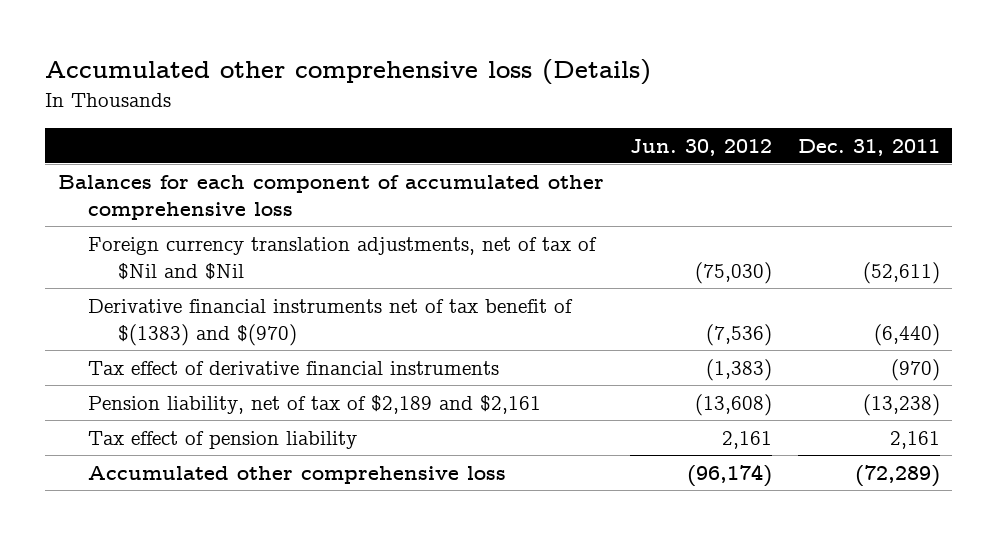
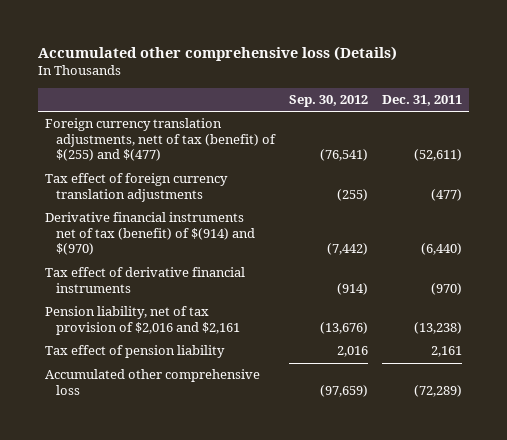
- | Jun. 30, 2012 | Dec. 31, 2011
+ | Sep. 30, 2012 | Dec. 31, 2011
- Balances for each component of accumulated other comprehensive loss
- Foreign currency translation adjustments, net of tax of $Nil and $Nil | (75,030) | (52,611)
- Derivative financial instruments net of tax benefit of $(1383) and $(970) | (7,536) | (6,440)
+ Foreign currency translation adjustments, nett of tax (benefit) of $(255) and $(477) | (76,541) | (52,611)
+ Tax effect of foreign currency translation adjustments | (255) | (477)
+ Derivative financial instruments net of tax (benefit) of $(914) and $(970) | (7,442) | (6,440)
- Pension liability, net of tax of $2,189 and $2,161 | (13,608) | (13,238)
+ Pension liability, net of tax provision of $2,016 and $2,161 | (13,676) | (13,238)

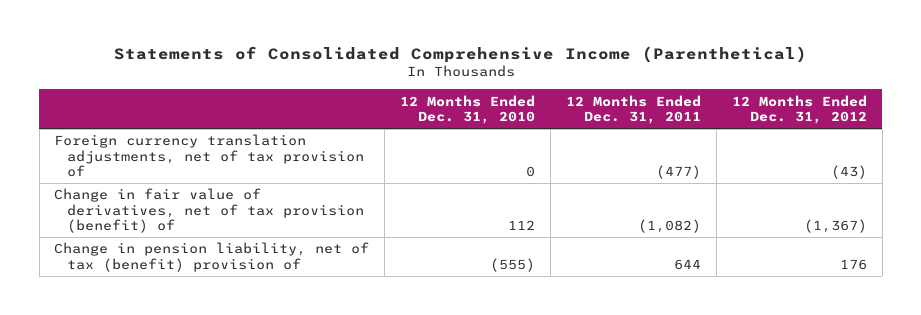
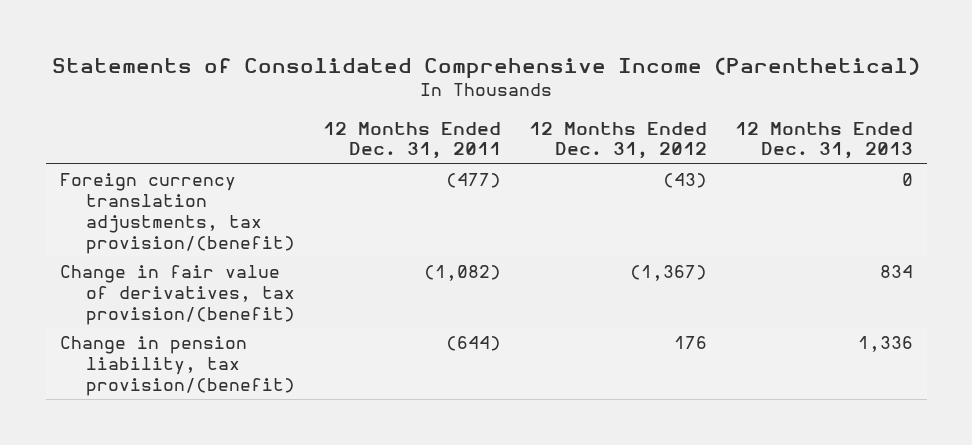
- | 12 Months Ended Dec. 31, 2010 | 12 Months Ended Dec. 31, 2011 | 12 Months Ended Dec. 31, 2012
+ | 12 Months Ended Dec. 31, 2011 | 12 Months Ended Dec. 31, 2012 | 12 Months Ended Dec. 31, 2013
- Foreign currency translation adjustments, net of tax provision of | 0 | (477) | (43)
- Change in fair value of derivatives, net of tax provision (benefit) of | 112 | (1,082) | (1,367)
- Change in pension liability, net of tax (benefit) provision of | (555) | 644 | 176
+ Foreign currency translation adjustments, tax provision/(benefit) | (477) | (43) | 0
+ Change in fair value of derivatives, tax provision/(benefit) | (1,082) | (1,367) | 834
+ Change in pension liability, tax provision/(benefit) | (644) | 176 | 1,336

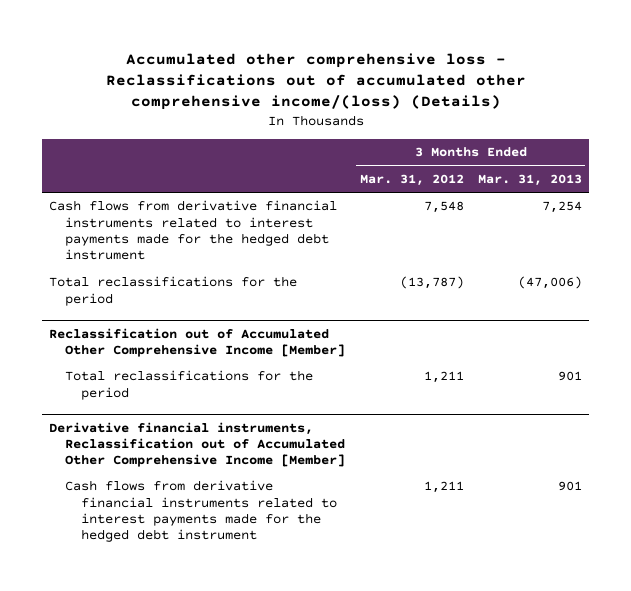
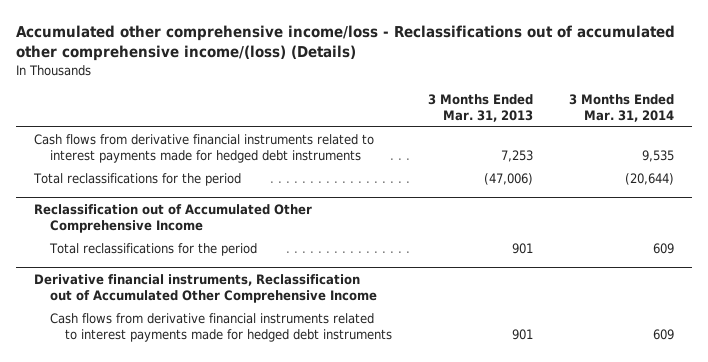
- Accumulated other comprehensive loss - Reclassifications out of accumulated other comprehensive income/(loss) (Details)
+ Accumulated other comprehensive income/loss - Reclassifications out of accumulated other comprehensive income/(loss) (Details)
- | 3 Months Ended Mar. 31, 2012 | 3 Months Ended Mar. 31, 2013
+ | 3 Months Ended Mar. 31, 2013 | 3 Months Ended Mar. 31, 2014
- Cash flows from derivative financial instruments related to interest payments made for the hedged debt instrument | 7,548 | 7,254
+ Cash flows from derivative financial instruments related to interest payments made for hedged debt instruments | 7,253 | 9,535
- Reclassification out of Accumulated Other Comprehensive Income [Member]
+ Reclassification out of Accumulated Other Comprehensive Income
- Derivative financial instruments, Reclassification out of Accumulated Other Comprehensive Income [Member]
- Cash flows from derivative financial instruments related to interest payments made for the hedged debt instrument | 1,211 | 901
+ Derivative financial instruments, Reclassification out of Accumulated Other Comprehensive Income
+ Cash flows from derivative financial instruments related to interest payments made for hedged debt instruments | 901 | 609

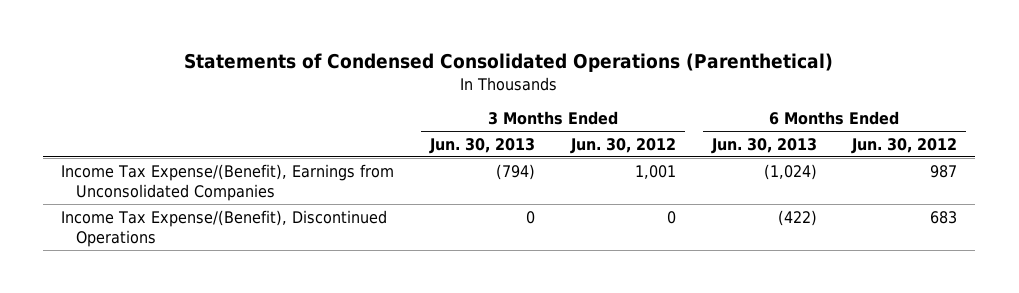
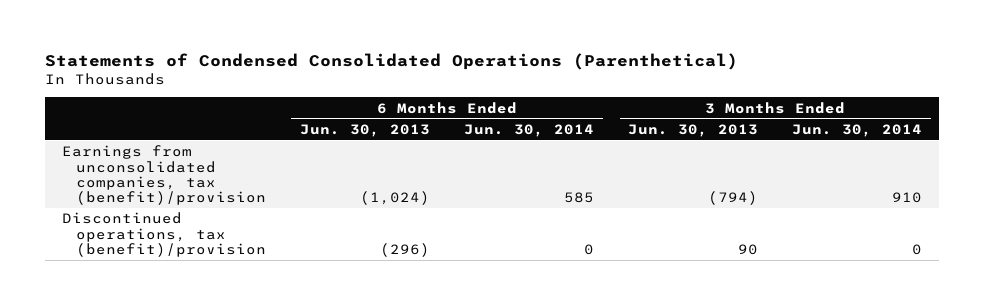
- | 3 Months Ended Jun. 30, 2013 | 3 Months Ended Jun. 30, 2012 | 6 Months Ended Jun. 30, 2013 | 6 Months Ended Jun. 30, 2012
+ | 6 Months Ended Jun. 30, 2013 | 6 Months Ended Jun. 30, 2014 | 3 Months Ended Jun. 30, 2013 | 3 Months Ended Jun. 30, 2014
- Income Tax Expense/(Benefit), Earnings from Unconsolidated Companies | (794) | 1,001 | (1,024) | 987
- Income Tax Expense/(Benefit), Discontinued Operations | 0 | 0 | (422) | 683
+ Earnings from unconsolidated companies, tax (benefit)/provision | (1,024) | 585 | (794) | 910
+ Discontinued operations, tax (benefit)/provision | (296) | 0 | 90 | 0

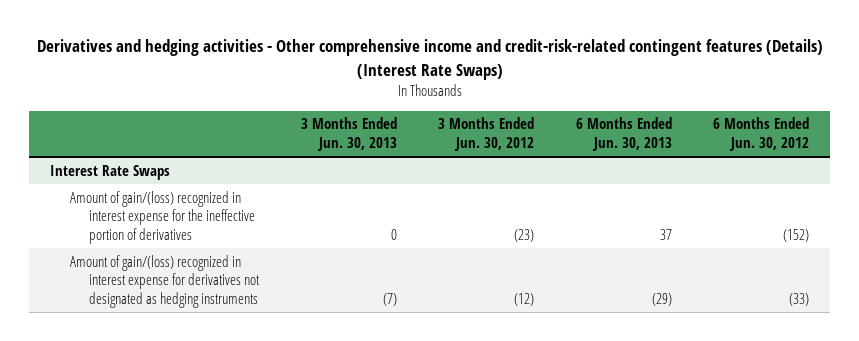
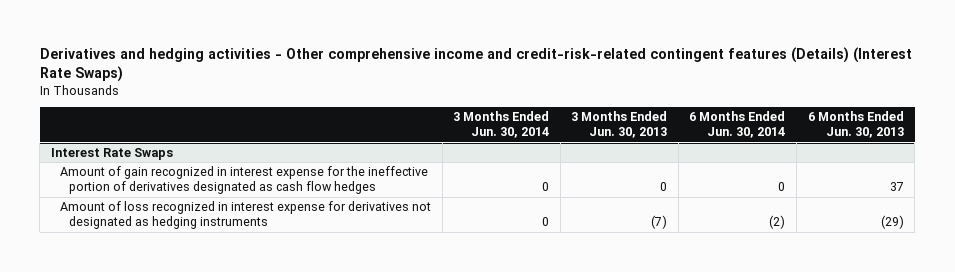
- | 3 Months Ended Jun. 30, 2013 | 3 Months Ended Jun. 30, 2012 | 6 Months Ended Jun. 30, 2013 | 6 Months Ended Jun. 30, 2012
+ | 3 Months Ended Jun. 30, 2014 | 3 Months Ended Jun. 30, 2013 | 6 Months Ended Jun. 30, 2014 | 6 Months Ended Jun. 30, 2013
@ Interest Rate Swaps
- Amount of gain/(loss) recognized in interest expense for the ineffective portion of derivatives | 0 | (23) | 37 | (152)
- Amount of gain/(loss) recognized in interest expense for derivatives not designated as hedging instruments | (7) | (12) | (29) | (33)
+ Amount of gain recognized in interest expense for the ineffective portion of derivatives designated as cash flow hedges | 0 | 0 | 0 | 37
+ Amount of loss recognized in interest expense for derivatives not designated as hedging instruments | 0 | (7) | (2) | (29)

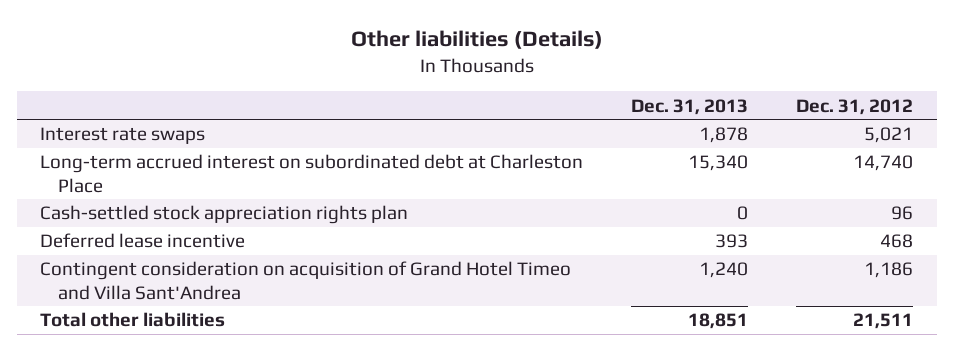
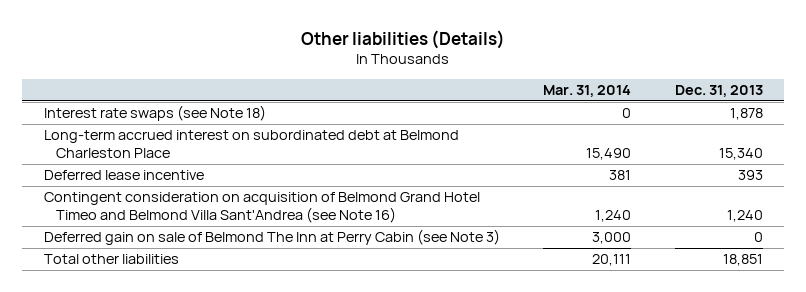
- | Dec. 31, 2013 | Dec. 31, 2012
+ | Mar. 31, 2014 | Dec. 31, 2013
- Interest rate swaps | 1,878 | 5,021
- Long-term accrued interest on subordinated debt at Charleston Place | 15,340 | 14,740
- Cash-settled stock appreciation rights plan | 0 | 96
+ Interest rate swaps (see Note 18) | 0 | 1,878
+ Long-term accrued interest on subordinated debt at Belmond Charleston Place | 15,490 | 15,340
- Contingent consideration on acquisition of Grand Hotel Timeo and Villa Sant'Andrea | 1,240 | 1,186
+ Contingent consideration on acquisition of Belmond Grand Hotel Timeo and Belmond Villa Sant'Andrea (see Note 16) | 1,240 | 1,240
+ Deferred gain on sale of Belmond The Inn at Perry Cabin (see Note 3) | 3,000 | 0

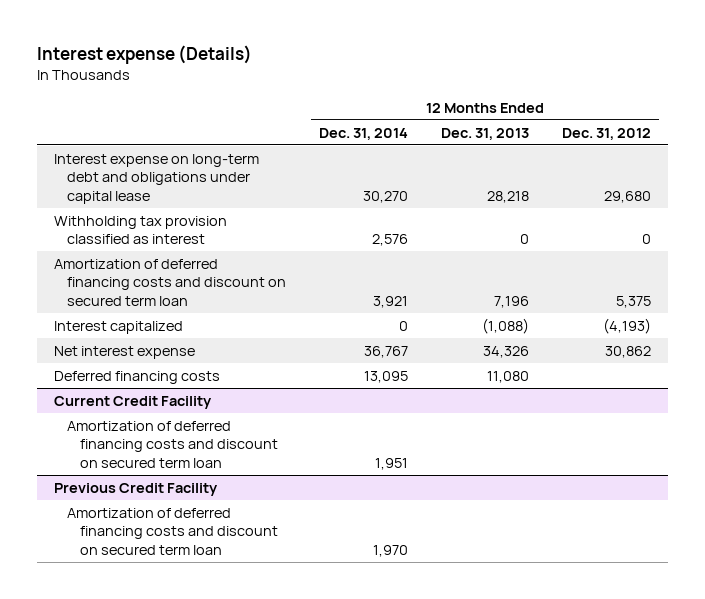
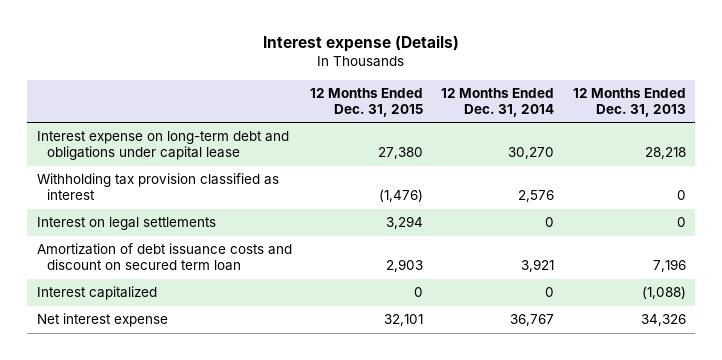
- | 12 Months Ended Dec. 31, 2014 | 12 Months Ended Dec. 31, 2013 | 12 Months Ended Dec. 31, 2012
+ | 12 Months Ended Dec. 31, 2015 | 12 Months Ended Dec. 31, 2014 | 12 Months Ended Dec. 31, 2013
- Amortization of deferred financing costs and discount on secured term loan | 3,921 | 7,196 | 5,375
+ Interest on legal settlements | 3,294 | 0 | 0
+ Amortization of debt issuance costs and discount on secured term loan | 2,903 | 3,921 | 7,196
- Deferred financing costs | 13,095 | 11,080 |
- Current Credit Facility
- Amortization of deferred financing costs and discount on secured term loan | 1,951 | |
- Previous Credit Facility
- Amortization of deferred financing costs and discount on secured term loan | 1,970 | |

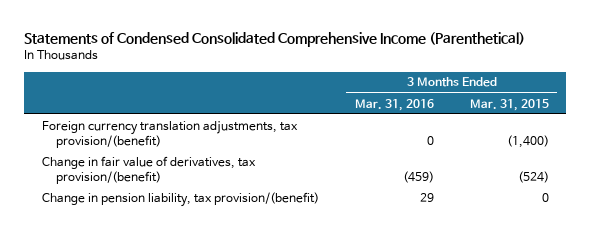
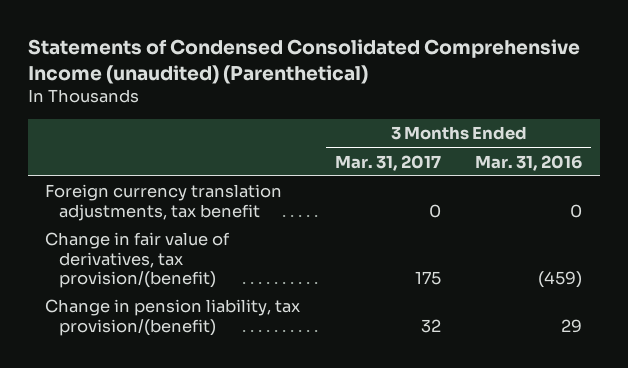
- Statements of Condensed Consolidated Comprehensive Income (Parenthetical)
+ Statements of Condensed Consolidated Comprehensive Income (unaudited) (Parenthetical)
- | 3 Months Ended Mar. 31, 2016 | 3 Months Ended Mar. 31, 2015
+ | 3 Months Ended Mar. 31, 2017 | 3 Months Ended Mar. 31, 2016
- Foreign currency translation adjustments, tax provision/(benefit) | 0 | (1,400)
+ Foreign currency translation adjustments, tax benefit | 0 | 0

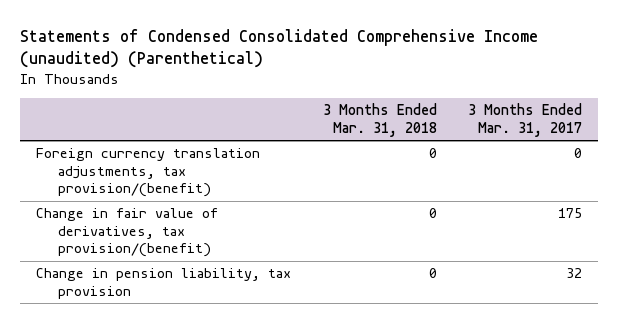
- | 3 Months Ended Mar. 31, 2017 | 3 Months Ended Mar. 31, 2016
+ | 3 Months Ended Mar. 31, 2018 | 3 Months Ended Mar. 31, 2017
- Foreign currency translation adjustments, tax benefit | 0 | 0
+ Foreign currency translation adjustments, tax provision/(benefit) | 0 | 0
- Change in pension liability, tax provision/(benefit) | 32 | 29
+ Change in pension liability, tax provision | 0 | 32

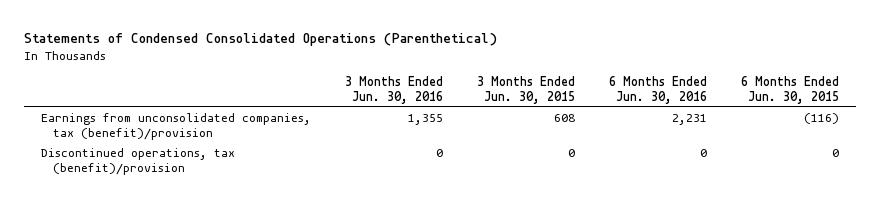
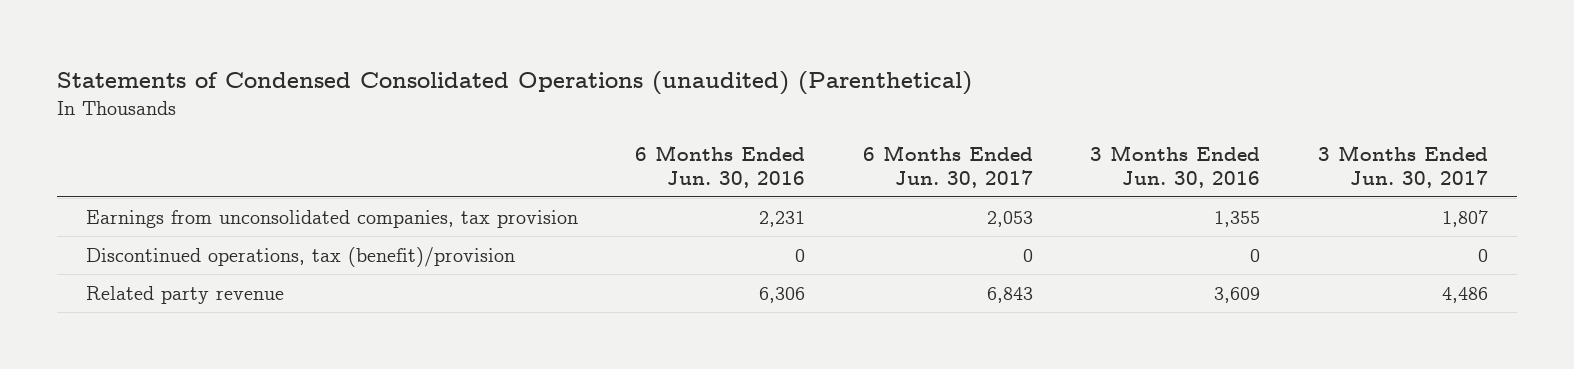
- Statements of Condensed Consolidated Operations (Parenthetical)
+ Statements of Condensed Consolidated Operations (unaudited) (Parenthetical)
- | 3 Months Ended Jun. 30, 2016 | 3 Months Ended Jun. 30, 2015 | 6 Months Ended Jun. 30, 2016 | 6 Months Ended Jun. 30, 2015
+ | 6 Months Ended Jun. 30, 2016 | 6 Months Ended Jun. 30, 2017 | 3 Months Ended Jun. 30, 2016 | 3 Months Ended Jun. 30, 2017
- Earnings from unconsolidated companies, tax (benefit)/provision | 1,355 | 608 | 2,231 | (116)
+ Earnings from unconsolidated companies, tax provision | 2,231 | 2,053 | 1,355 | 1,807
+ Related party revenue | 6,306 | 6,843 | 3,609 | 4,486

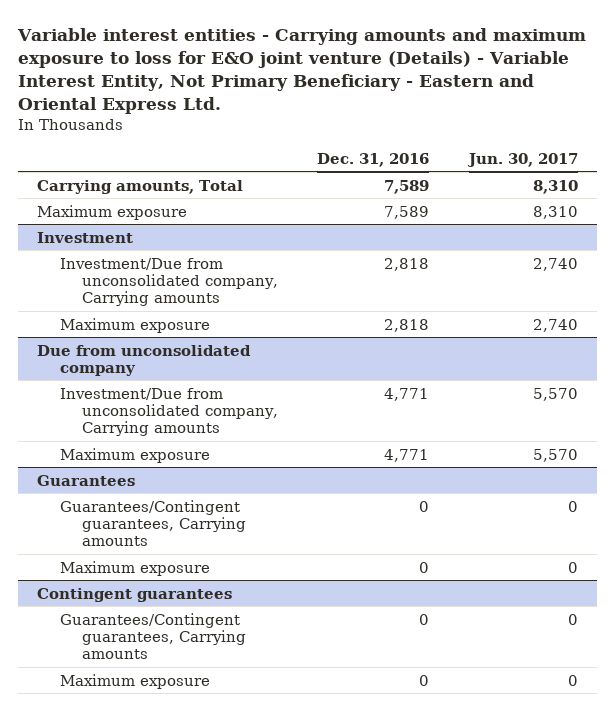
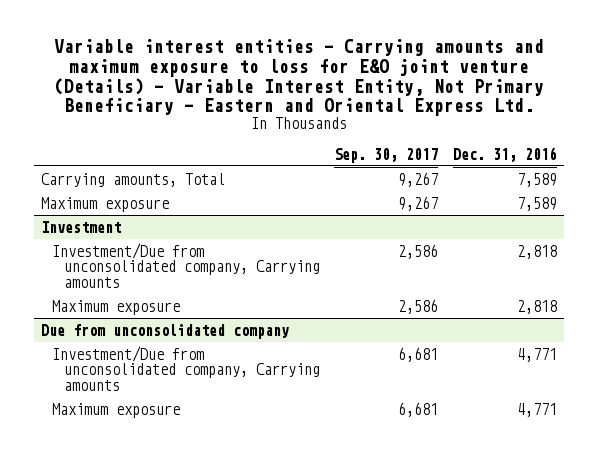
- | Dec. 31, 2016 | Jun. 30, 2017
+ | Sep. 30, 2017 | Dec. 31, 2016
- Guarantees
- Guarantees/Contingent guarantees, Carrying amounts | 0 | 0
- Maximum exposure | 0 | 0
- Contingent guarantees
- Guarantees/Contingent guarantees, Carrying amounts | 0 | 0
- Maximum exposure | 0 | 0

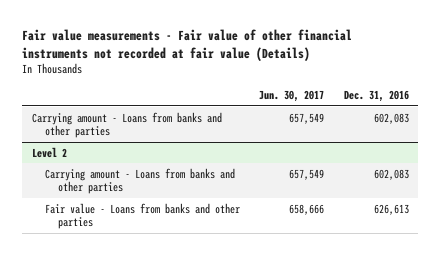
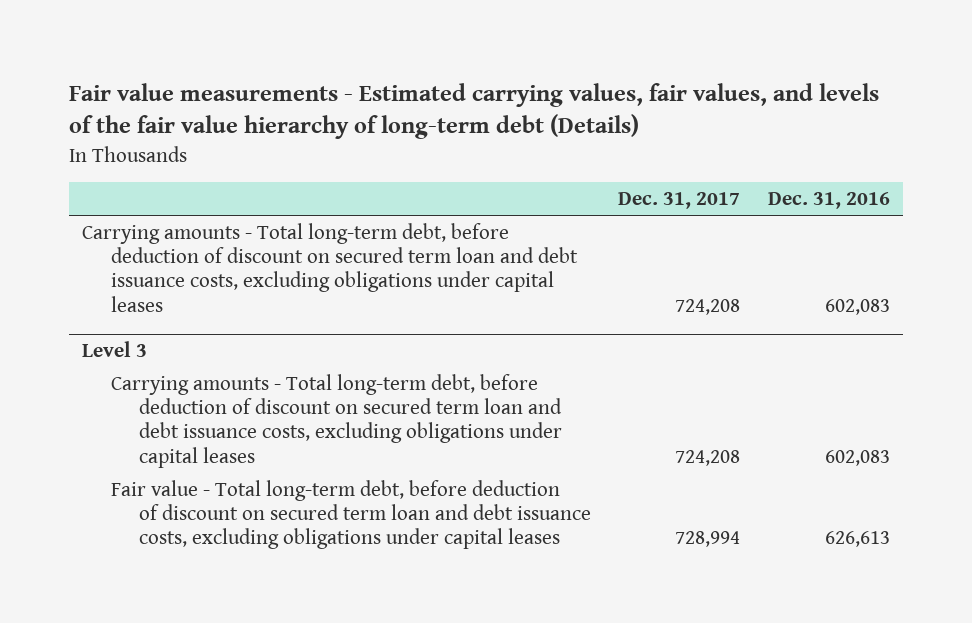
- Fair value measurements - Fair value of other financial instruments not recorded at fair value (Details)
+ Fair value measurements - Estimated carrying values, fair values, and levels of the fair value hierarchy of long-term debt (Details)
- | Jun. 30, 2017 | Dec. 31, 2016
+ | Dec. 31, 2017 | Dec. 31, 2016
- Carrying amount - Loans from banks and other parties | 657,549 | 602,083
- Level 2
- Carrying amount - Loans from banks and other parties | 657,549 | 602,083
- Fair value - Loans from banks and other parties | 658,666 | 626,613
+ Carrying amounts - Total long-term debt, before deduction of discount on secured term loan and debt issuance costs, excluding obligations under capital leases | 724,208 | 602,083
+ Level 3
+ Carrying amounts - Total long-term debt, before deduction of discount on secured term loan and debt issuance costs, excluding obligations under capital leases | 724,208 | 602,083
+ Fair value - Total long-term debt, before deduction of discount on secured term loan and debt issuance costs, excluding obligations under capital leases | 728,994 | 626,613

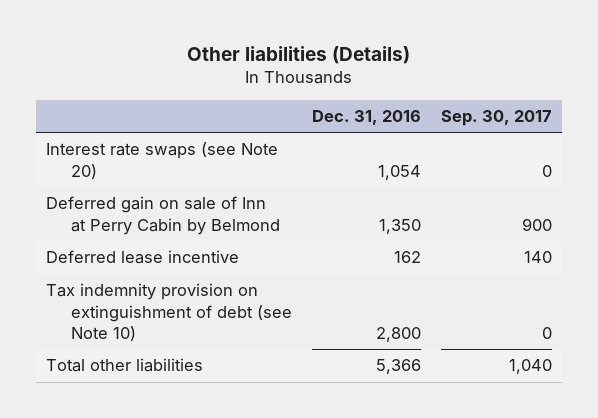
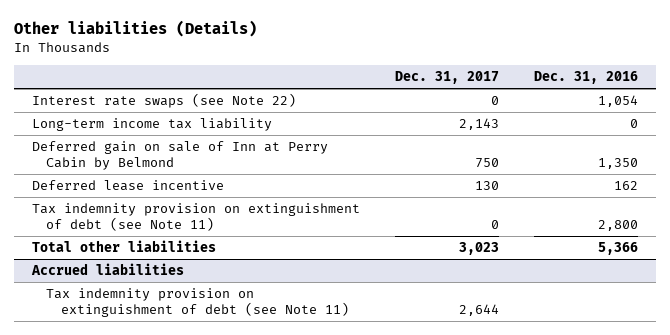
- | Dec. 31, 2016 | Sep. 30, 2017
+ | Dec. 31, 2017 | Dec. 31, 2016
- Interest rate swaps (see Note 20) | 1,054 | 0
+ Interest rate swaps (see Note 22) | 0 | 1,054
+ Long-term income tax liability | 2,143 | 0
- Tax indemnity provision on extinguishment of debt (see Note 10) | 2,800 | 0
+ Tax indemnity provision on extinguishment of debt (see Note 11) | 0 | 2,800
+ Accrued liabilities
+ Tax indemnity provision on extinguishment of debt (see Note 11) | 2,644 |

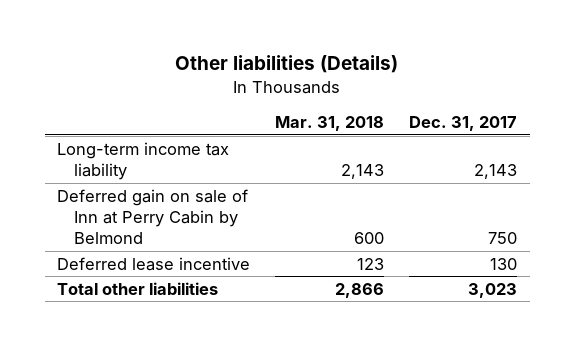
- | Dec. 31, 2017 | Dec. 31, 2016
+ | Mar. 31, 2018 | Dec. 31, 2017
- Interest rate swaps (see Note 22) | 0 | 1,054
- Tax indemnity provision on extinguishment of debt (see Note 11) | 0 | 2,800
- Accrued liabilities
- Tax indemnity provision on extinguishment of debt (see Note 11) | 2,644 |

